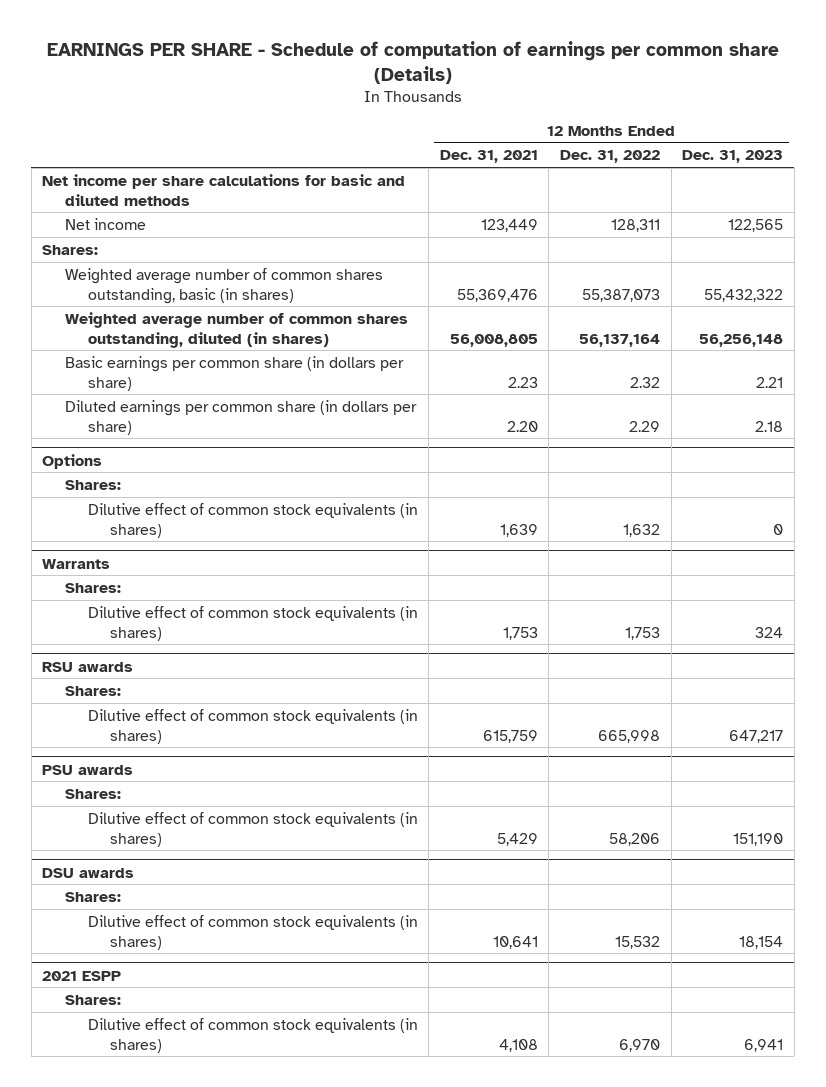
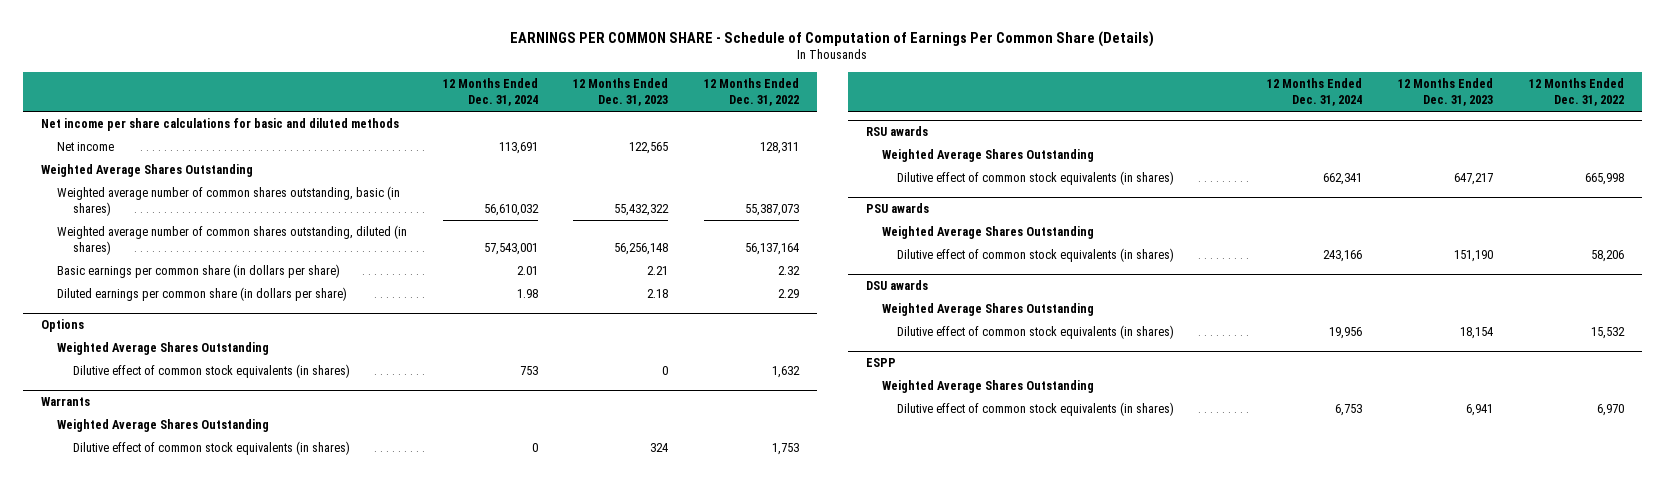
- EARNINGS PER SHARE - Schedule of computation of earnings per common share (Details)
+ EARNINGS PER COMMON SHARE - Schedule of Computation of Earnings Per Common Share (Details)
- | 12 Months Ended Dec. 31, 2021 | 12 Months Ended Dec. 31, 2022 | 12 Months Ended Dec. 31, 2023
+ | 12 Months Ended Dec. 31, 2024 | 12 Months Ended Dec. 31, 2023 | 12 Months Ended Dec. 31, 2022
- Shares:
+ Weighted Average Shares Outstanding
@ Options
- Shares:
+ Weighted Average Shares Outstanding
@ Warrants
- Shares:
+ Weighted Average Shares Outstanding
@ RSU awards
- Shares:
+ Weighted Average Shares Outstanding
@ PSU awards
- Shares:
+ Weighted Average Shares Outstanding
@ DSU awards
- Shares:
+ Weighted Average Shares Outstanding
- 2021 ESPP
- Shares:
+ ESPP
+ Weighted Average Shares Outstanding

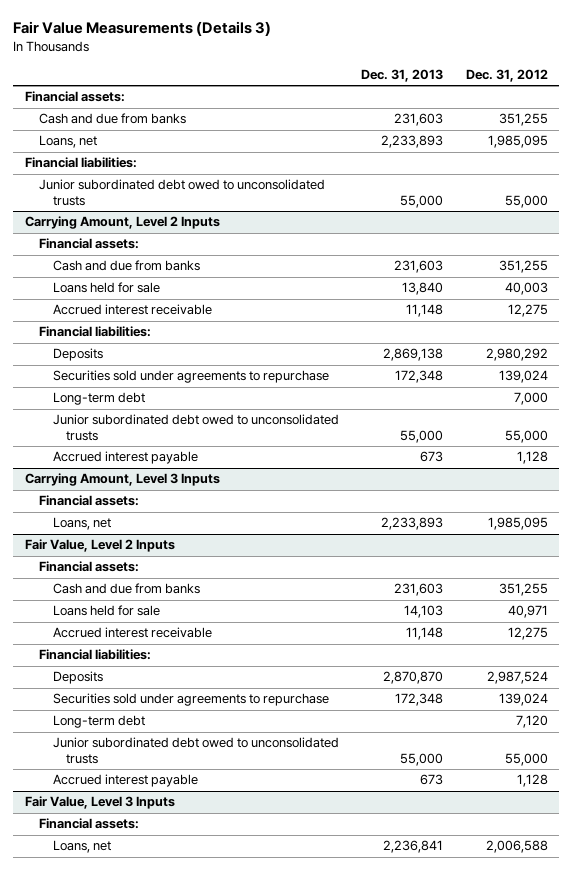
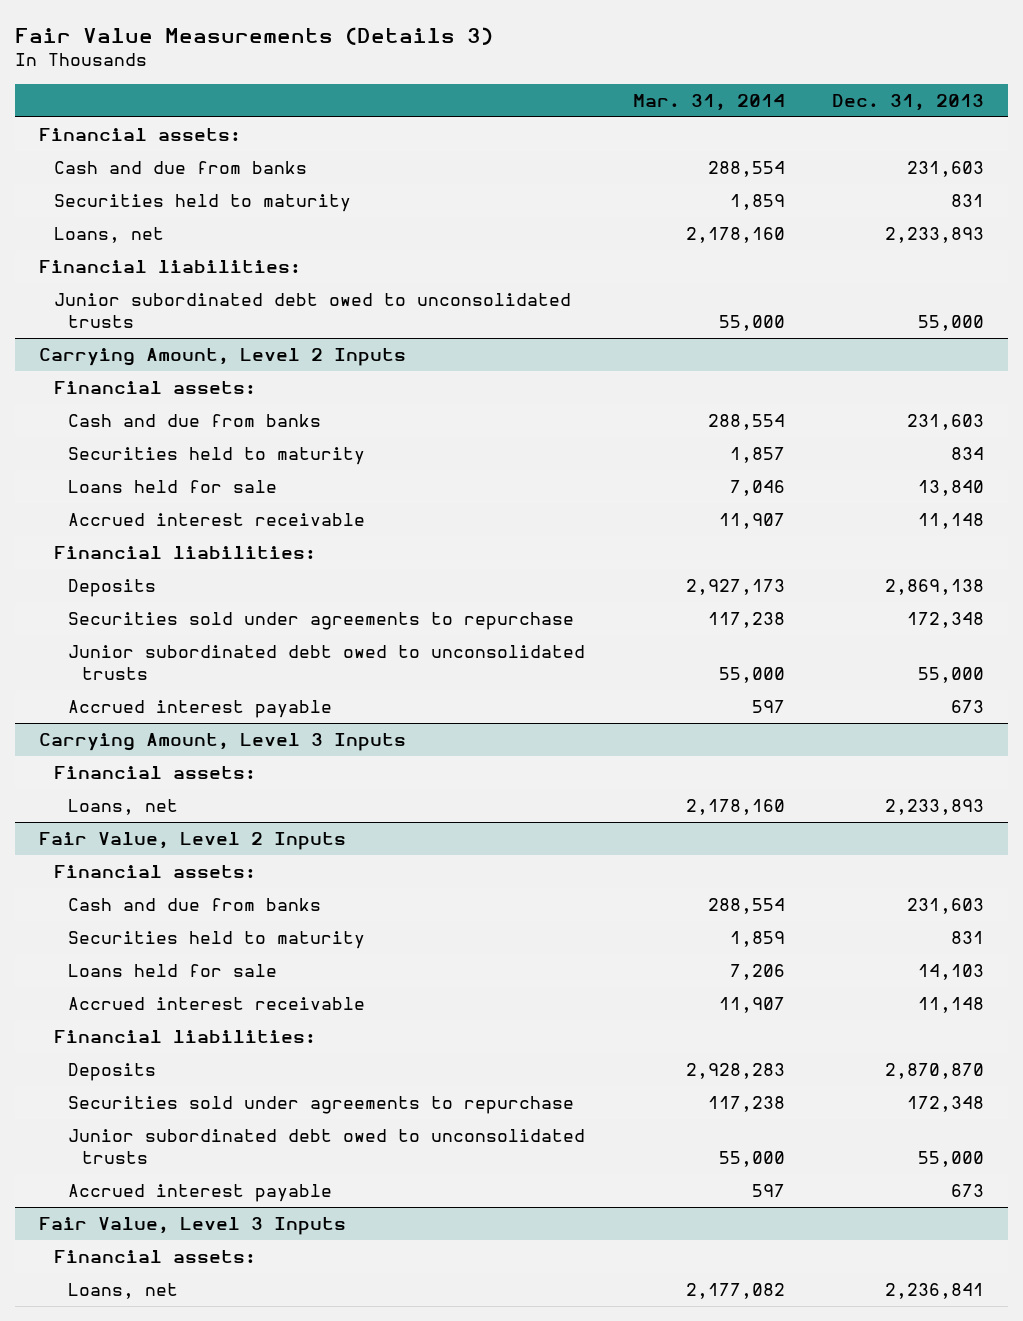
- | Dec. 31, 2013 | Dec. 31, 2012
+ | Mar. 31, 2014 | Dec. 31, 2013
+ Securities held to maturity | 1,859 | 831
@ Carrying Amount, Level 2 Inputs
+ Securities held to maturity | 1,857 | 834
- Long-term debt | | 7,000
@ Fair Value, Level 2 Inputs
+ Securities held to maturity | 1,859 | 831
- Long-term debt | | 7,120

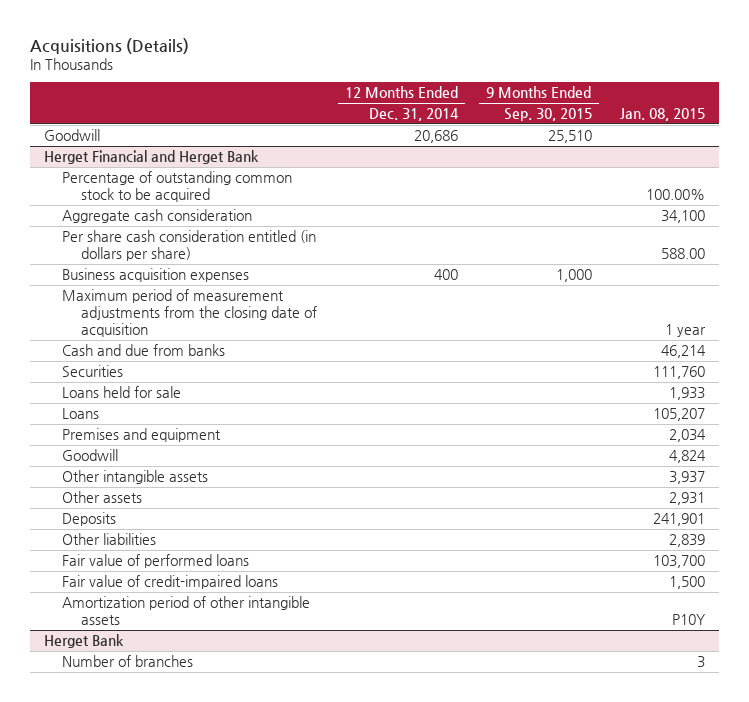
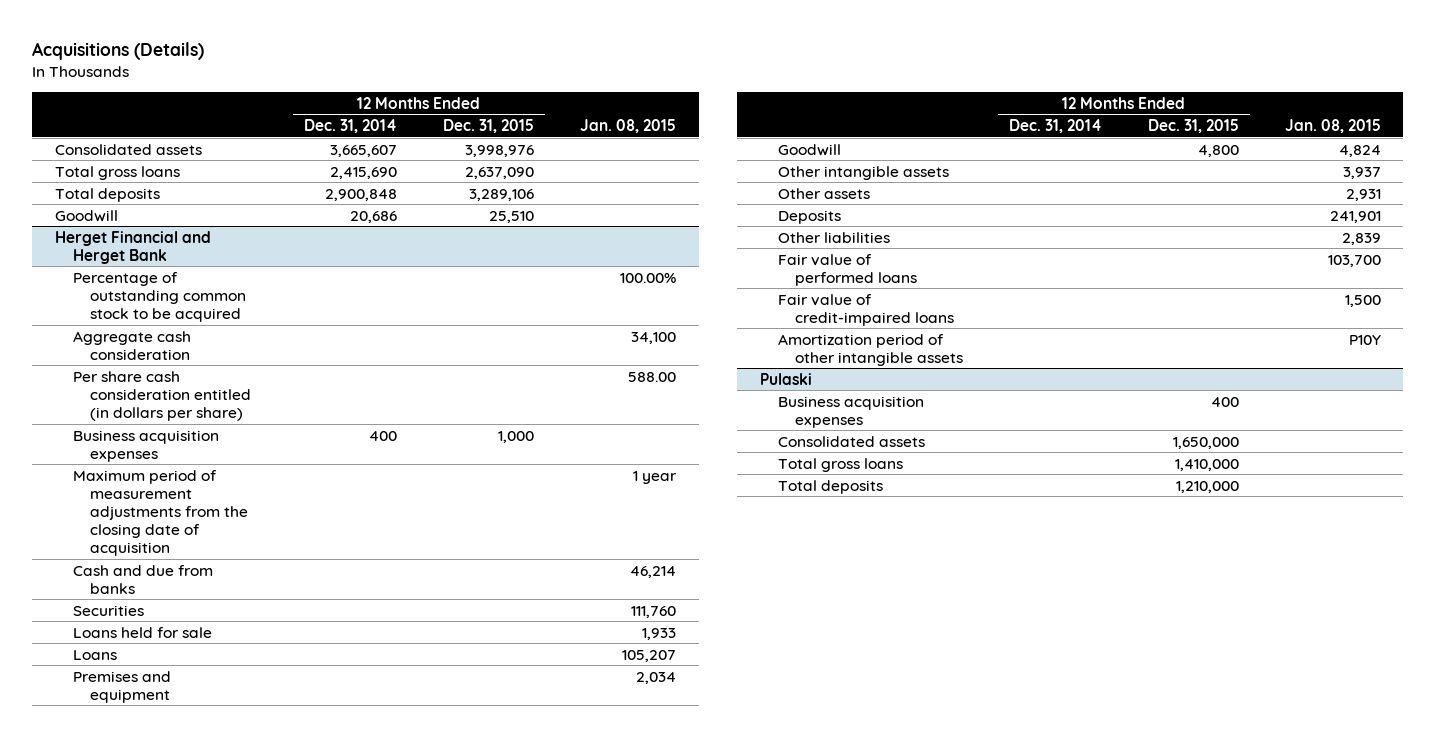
- | 12 Months Ended Dec. 31, 2014 | 9 Months Ended Sep. 30, 2015 | Jan. 08, 2015
+ | 12 Months Ended Dec. 31, 2014 | 12 Months Ended Dec. 31, 2015 | Jan. 08, 2015
+ Consolidated assets | 3,665,607 | 3,998,976 |
+ Total gross loans | 2,415,690 | 2,637,090 |
+ Total deposits | 2,900,848 | 3,289,106 |
- Herget Bank
- Number of branches | | | 3
+ Pulaski
+ Business acquisition expenses | | 400 |
+ Consolidated assets | | 1,650,000 |
+ Total gross loans | | 1,410,000 |
+ Total deposits | | 1,210,000 |

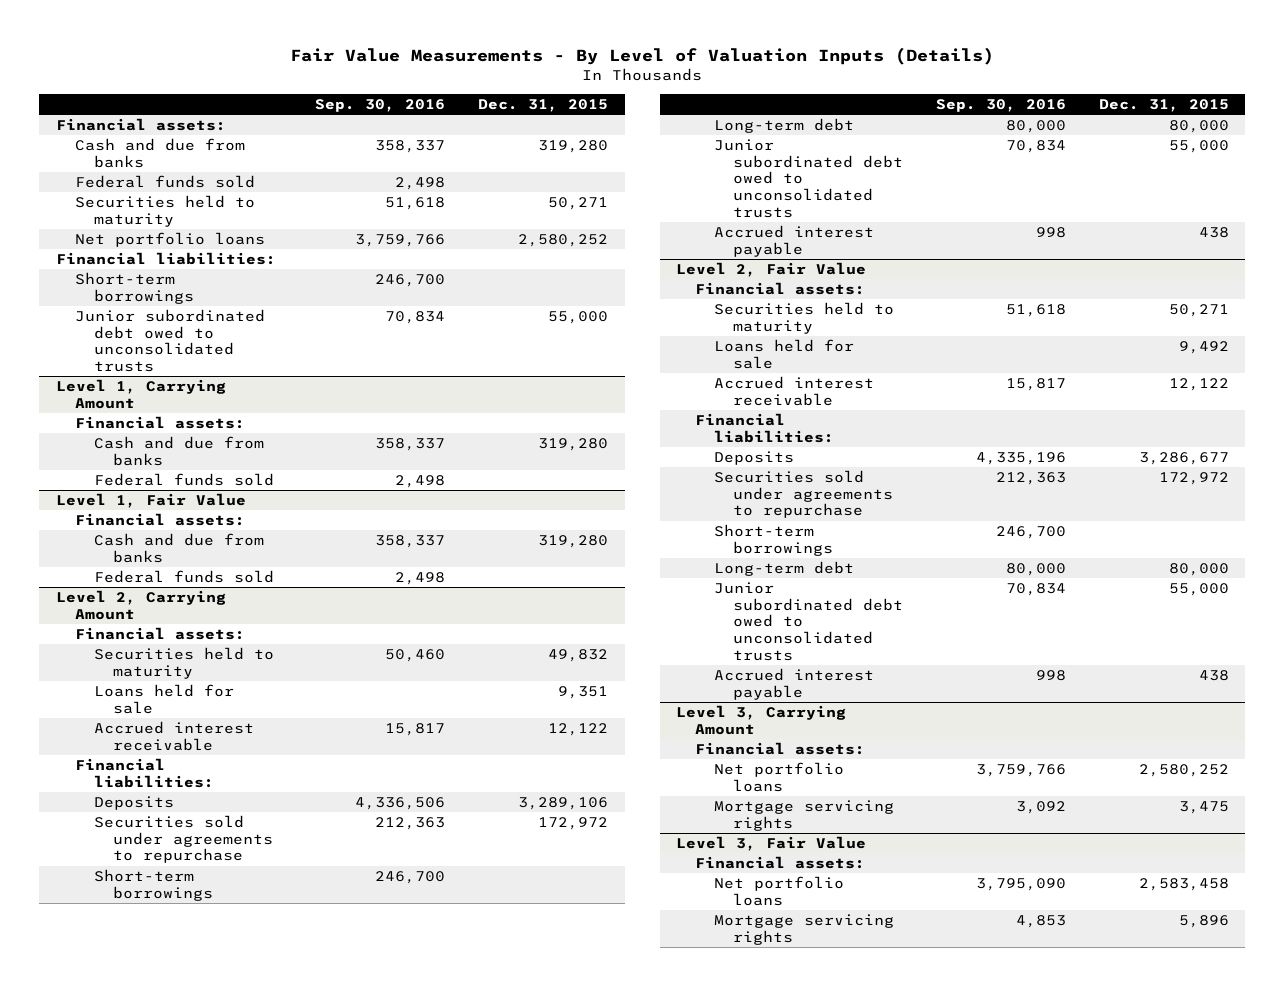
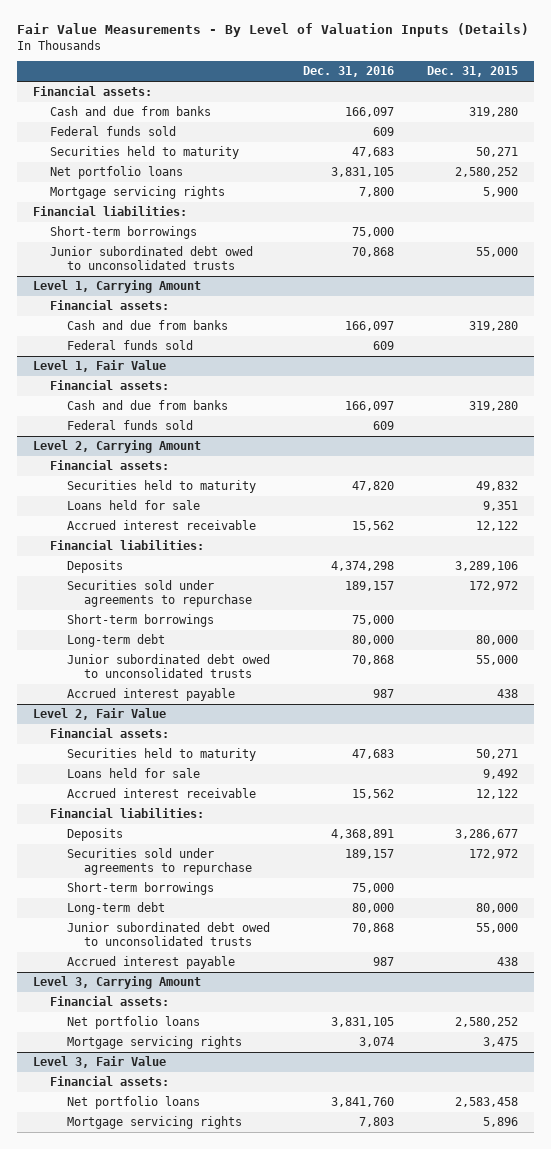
- | Sep. 30, 2016 | Dec. 31, 2015
+ | Dec. 31, 2016 | Dec. 31, 2015
+ Mortgage servicing rights | 7,800 | 5,900

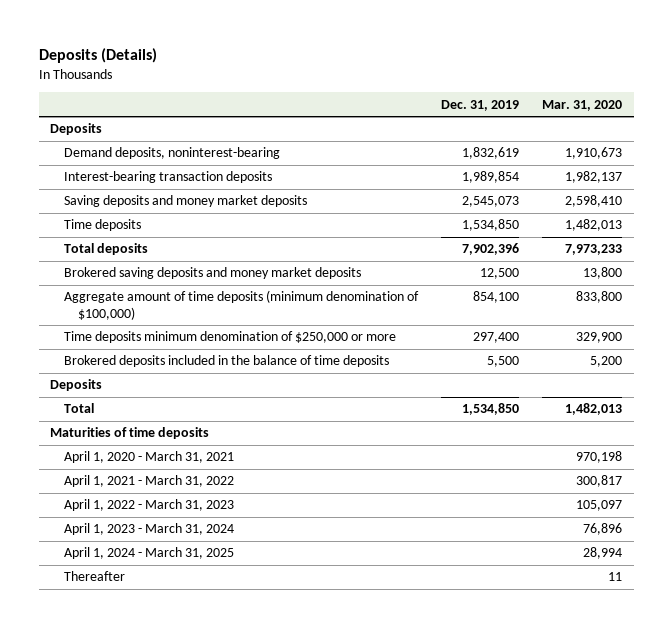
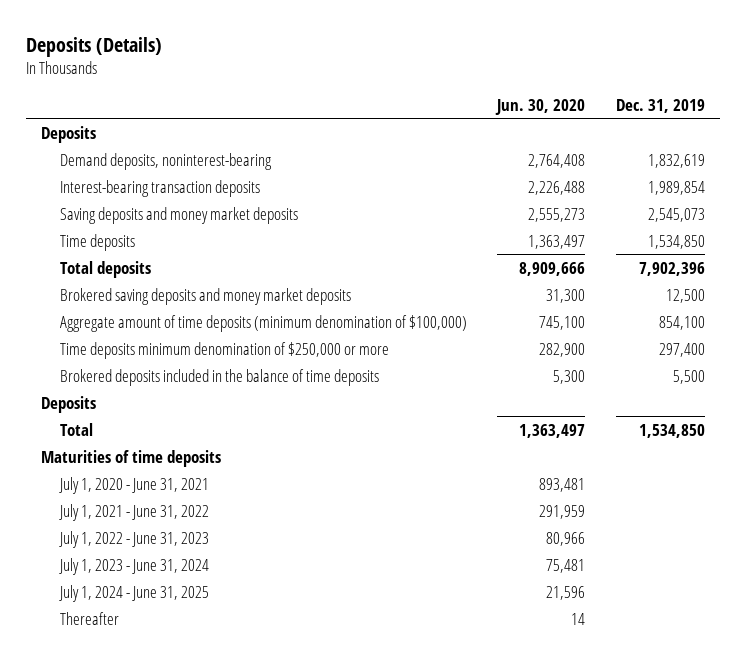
- | Dec. 31, 2019 | Mar. 31, 2020
+ | Jun. 30, 2020 | Dec. 31, 2019
- April 1, 2020 - March 31, 2021 | | 970,198
- April 1, 2021 - March 31, 2022 | | 300,817
- April 1, 2022 - March 31, 2023 | | 105,097
- April 1, 2023 - March 31, 2024 | | 76,896
- April 1, 2024 - March 31, 2025 | | 28,994
+ July 1, 2020 - June 31, 2021 | 893,481 |
+ July 1, 2021 - June 31, 2022 | 291,959 |
+ July 1, 2022 - June 31, 2023 | 80,966 |
+ July 1, 2023 - June 31, 2024 | 75,481 |
+ July 1, 2024 - June 31, 2025 | 21,596 |

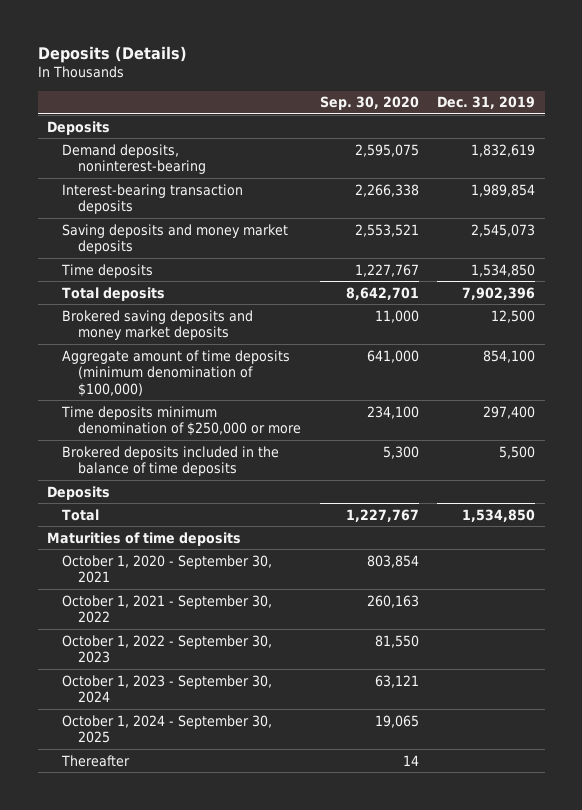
- | Jun. 30, 2020 | Dec. 31, 2019
+ | Sep. 30, 2020 | Dec. 31, 2019
- July 1, 2020 - June 31, 2021 | 893,481 |
- July 1, 2021 - June 31, 2022 | 291,959 |
- July 1, 2022 - June 31, 2023 | 80,966 |
- July 1, 2023 - June 31, 2024 | 75,481 |
- July 1, 2024 - June 31, 2025 | 21,596 |
+ October 1, 2020 - September 30, 2021 | 803,854 |
+ October 1, 2021 - September 30, 2022 | 260,163 |
+ October 1, 2022 - September 30, 2023 | 81,550 |
+ October 1, 2023 - September 30, 2024 | 63,121 |
+ October 1, 2024 - September 30, 2025 | 19,065 |

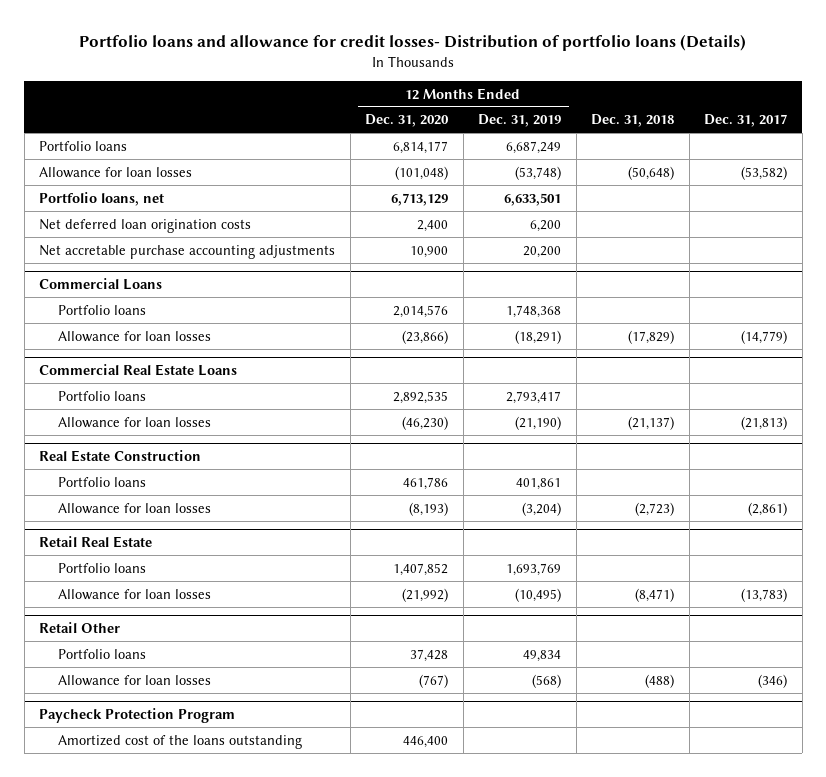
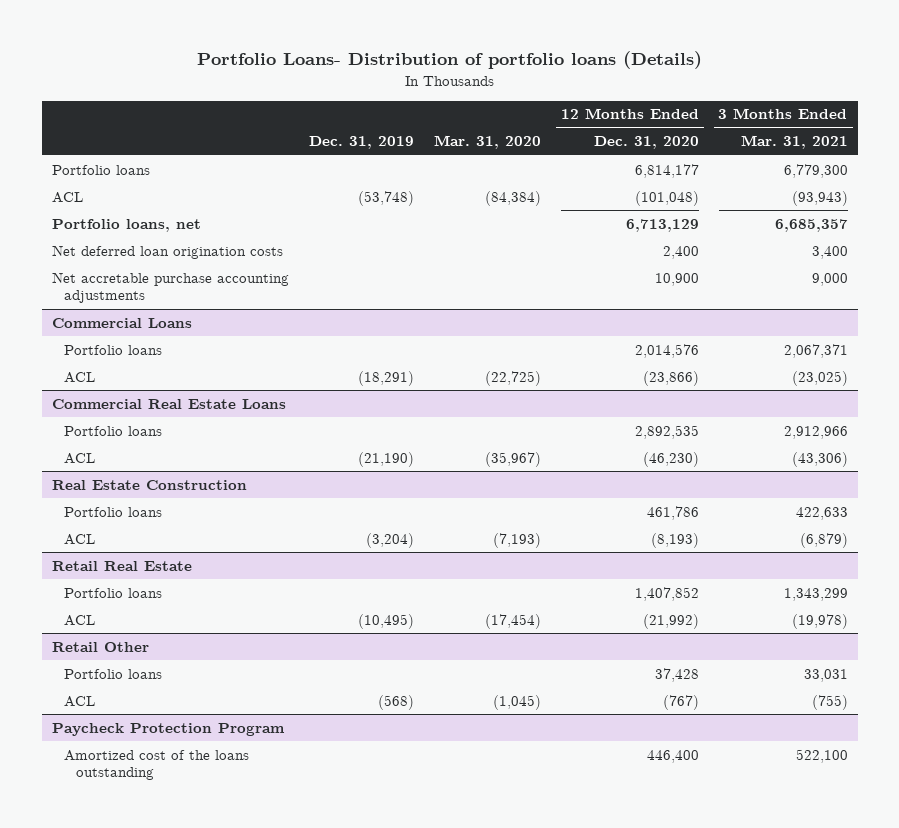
- Portfolio loans and allowance for credit losses- Distribution of portfolio loans (Details)
+ Portfolio Loans- Distribution of portfolio loans (Details)
- | 12 Months Ended Dec. 31, 2020 | 12 Months Ended Dec. 31, 2019 | Dec. 31, 2018 | Dec. 31, 2017
+ | Dec. 31, 2019 | Mar. 31, 2020 | 12 Months Ended Dec. 31, 2020 | 3 Months Ended Mar. 31, 2021
- Allowance for loan losses | (101,048) | (53,748) | (50,648) | (53,582)
+ ACL | (53,748) | (84,384) | (101,048) | (93,943)
@ Commercial Loans
- Allowance for loan losses | (23,866) | (18,291) | (17,829) | (14,779)
+ ACL | (18,291) | (22,725) | (23,866) | (23,025)
@ Commercial Real Estate Loans
- Allowance for loan losses | (46,230) | (21,190) | (21,137) | (21,813)
+ ACL | (21,190) | (35,967) | (46,230) | (43,306)
@ Real Estate Construction
- Allowance for loan losses | (8,193) | (3,204) | (2,723) | (2,861)
+ ACL | (3,204) | (7,193) | (8,193) | (6,879)
@ Retail Real Estate
- Allowance for loan losses | (21,992) | (10,495) | (8,471) | (13,783)
+ ACL | (10,495) | (17,454) | (21,992) | (19,978)
@ Retail Other
- Allowance for loan losses | (767) | (568) | (488) | (346)
+ ACL | (568) | (1,045) | (767) | (755)

